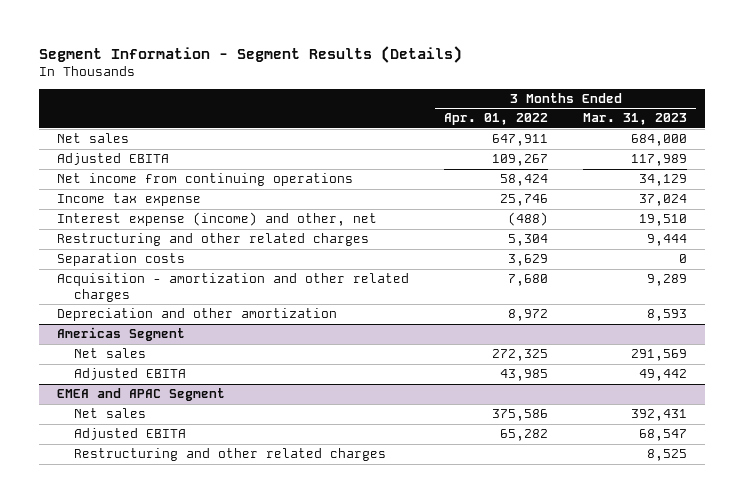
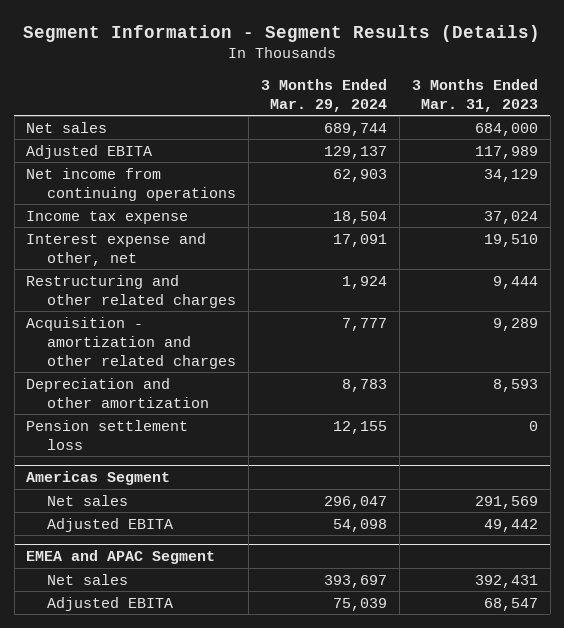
- | 3 Months Ended Apr. 01, 2022 | 3 Months Ended Mar. 31, 2023
+ | 3 Months Ended Mar. 29, 2024 | 3 Months Ended Mar. 31, 2023
- Interest expense (income) and other, net | (488) | 19,510
+ Interest expense and other, net | 17,091 | 19,510
- Separation costs | 3,629 | 0
+ Pension settlement loss | 12,155 | 0
@ EMEA and APAC Segment
- Restructuring and other related charges | | 8,525

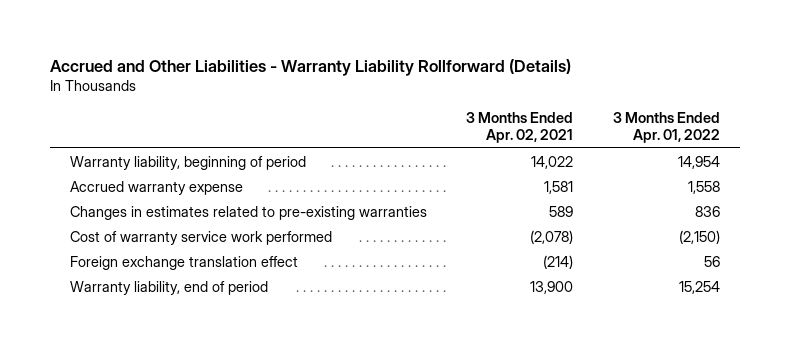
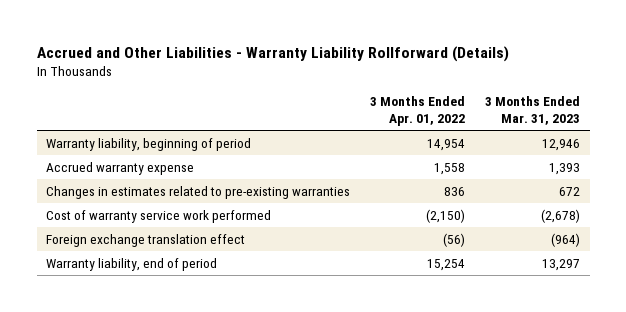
- | 3 Months Ended Apr. 02, 2021 | 3 Months Ended Apr. 01, 2022
+ | 3 Months Ended Apr. 01, 2022 | 3 Months Ended Mar. 31, 2023
- Foreign exchange translation effect | (214) | 56
+ Foreign exchange translation effect | (56) | (964)

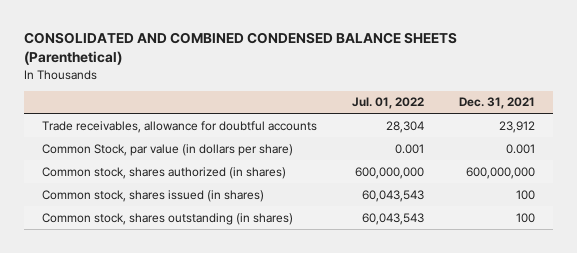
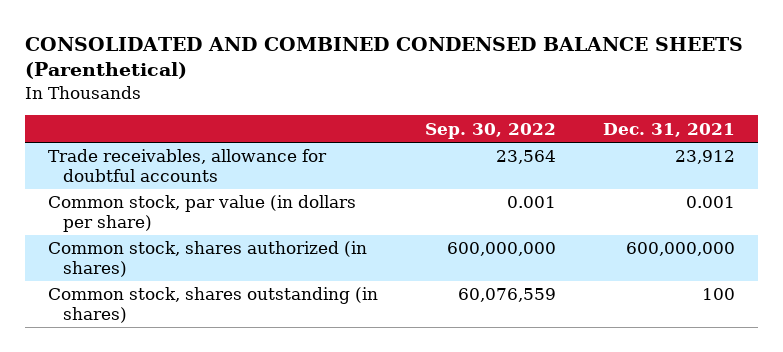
- | Jul. 01, 2022 | Dec. 31, 2021
+ | Sep. 30, 2022 | Dec. 31, 2021
- Common Stock, par value (in dollars per share) | 0.001 | 0.001
+ Common stock, par value (in dollars per share) | 0.001 | 0.001
- Common stock, shares issued (in shares) | 60,043,543 | 100

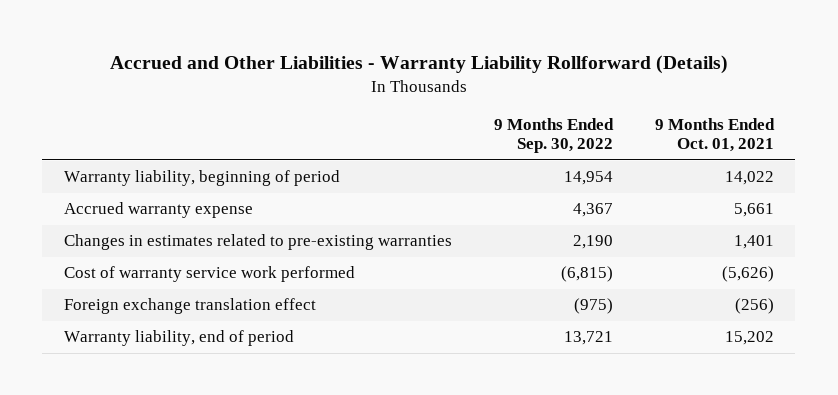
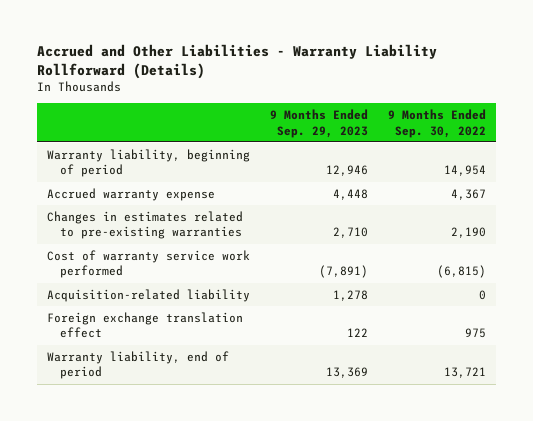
- | 9 Months Ended Sep. 30, 2022 | 9 Months Ended Oct. 01, 2021
+ | 9 Months Ended Sep. 29, 2023 | 9 Months Ended Sep. 30, 2022
- Foreign exchange translation effect | (975) | (256)
+ Acquisition-related liability | 1,278 | 0
+ Foreign exchange translation effect | 122 | 975

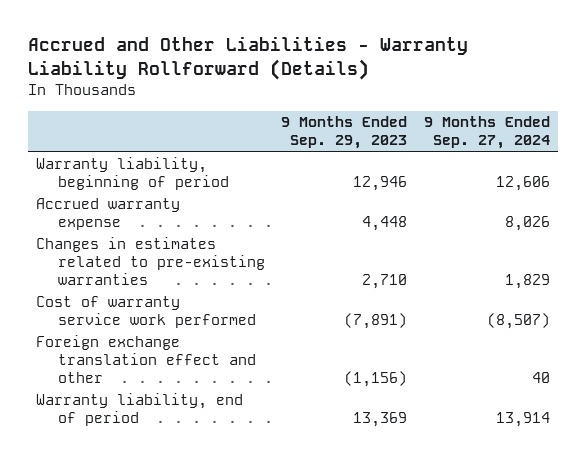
- | 9 Months Ended Sep. 29, 2023 | 9 Months Ended Sep. 30, 2022
+ | 9 Months Ended Sep. 29, 2023 | 9 Months Ended Sep. 27, 2024
- Acquisition-related liability | 1,278 | 0
- Foreign exchange translation effect | 122 | 975
+ Foreign exchange translation effect and other | (1,156) | 40

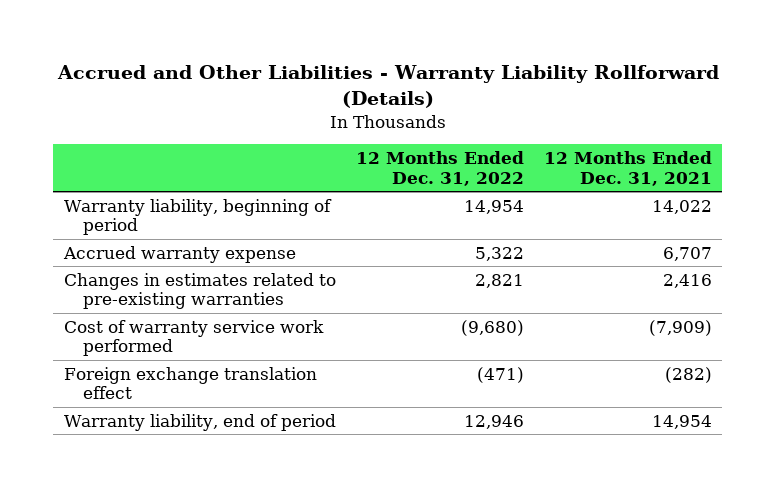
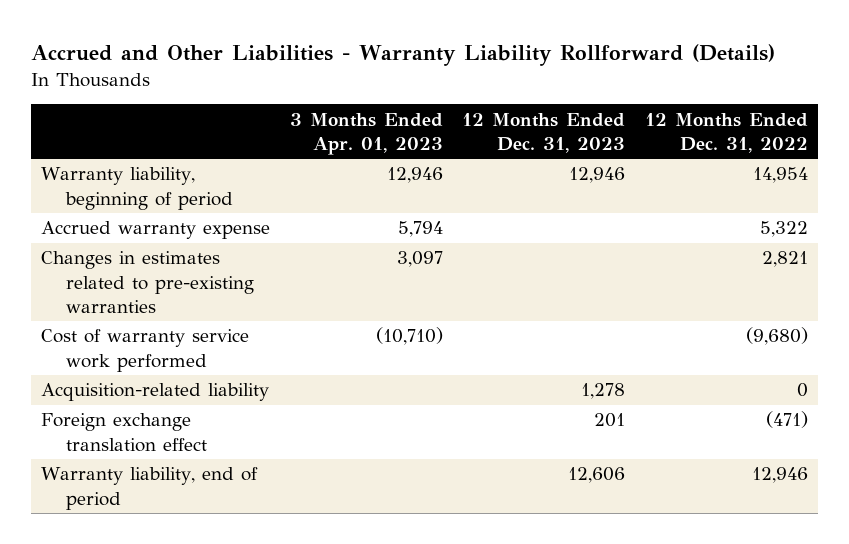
- | 12 Months Ended Dec. 31, 2022 | 12 Months Ended Dec. 31, 2021
+ | 3 Months Ended Apr. 01, 2023 | 12 Months Ended Dec. 31, 2023 | 12 Months Ended Dec. 31, 2022
+ Acquisition-related liability | | 1,278 | 0

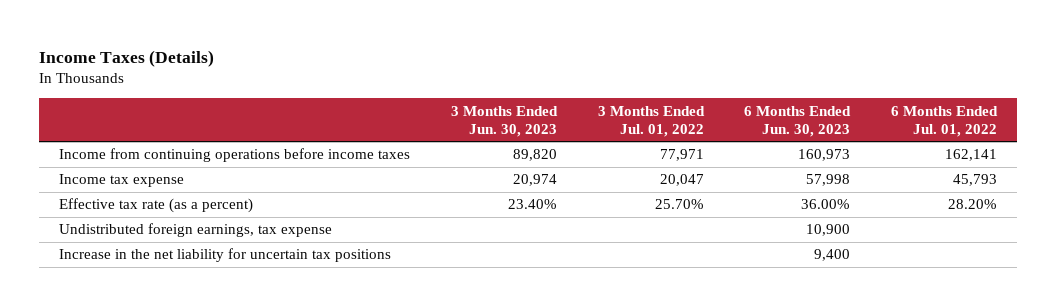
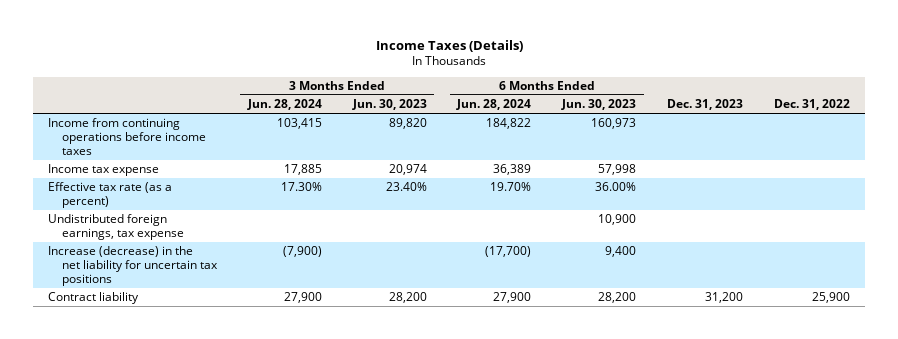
- | 3 Months Ended Jun. 30, 2023 | 3 Months Ended Jul. 01, 2022 | 6 Months Ended Jun. 30, 2023 | 6 Months Ended Jul. 01, 2022
+ | 3 Months Ended Jun. 28, 2024 | 3 Months Ended Jun. 30, 2023 | 6 Months Ended Jun. 28, 2024 | 6 Months Ended Jun. 30, 2023 | Dec. 31, 2023 | Dec. 31, 2022
- Increase in the net liability for uncertain tax positions | | | 9,400 |
+ Increase (decrease) in the net liability for uncertain tax positions | (7,900) | | (17,700) | 9,400 | |
+ Contract liability | 27,900 | 28,200 | 27,900 | 28,200 | 31,200 | 25,900

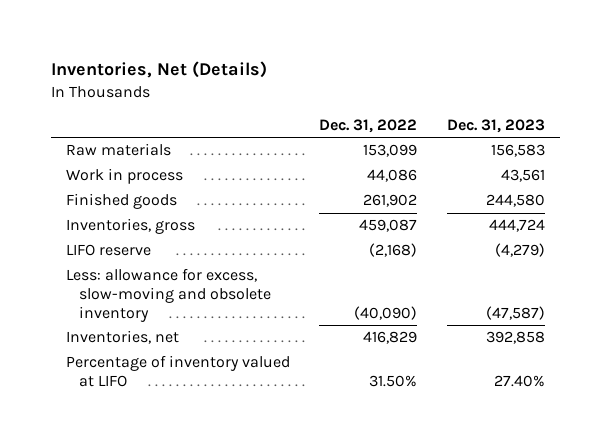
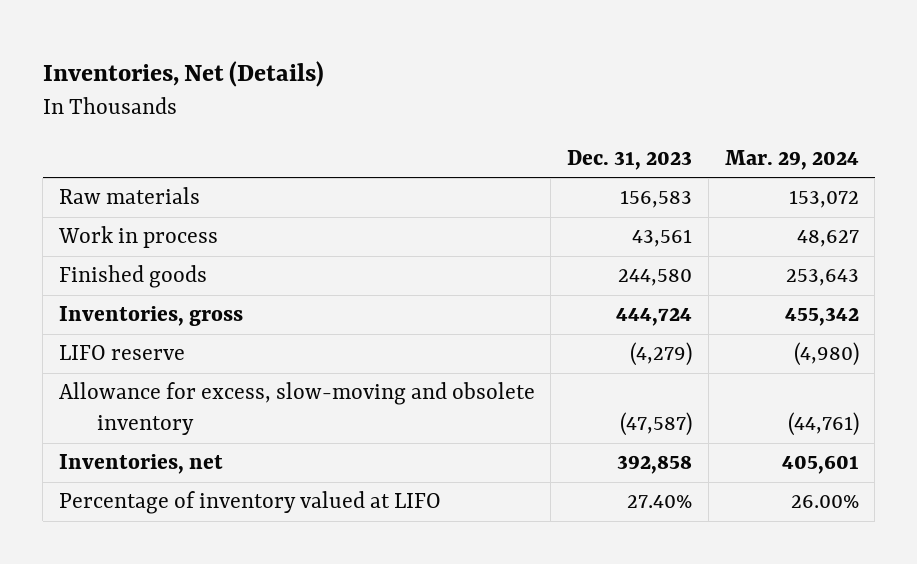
- | Dec. 31, 2022 | Dec. 31, 2023
+ | Dec. 31, 2023 | Mar. 29, 2024
- Less: allowance for excess, slow-moving and obsolete inventory | (40,090) | (47,587)
+ Allowance for excess, slow-moving and obsolete inventory | (47,587) | (44,761)

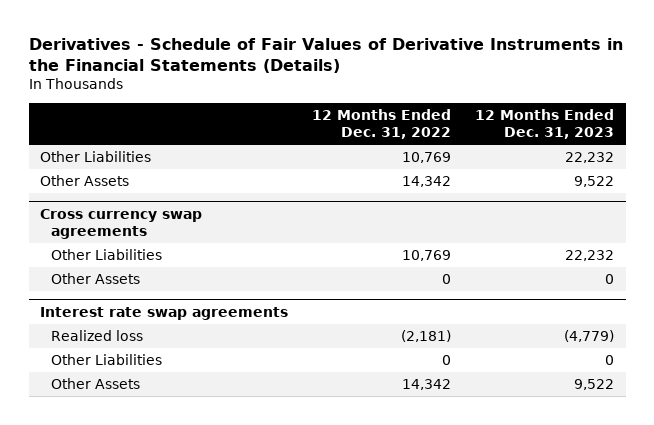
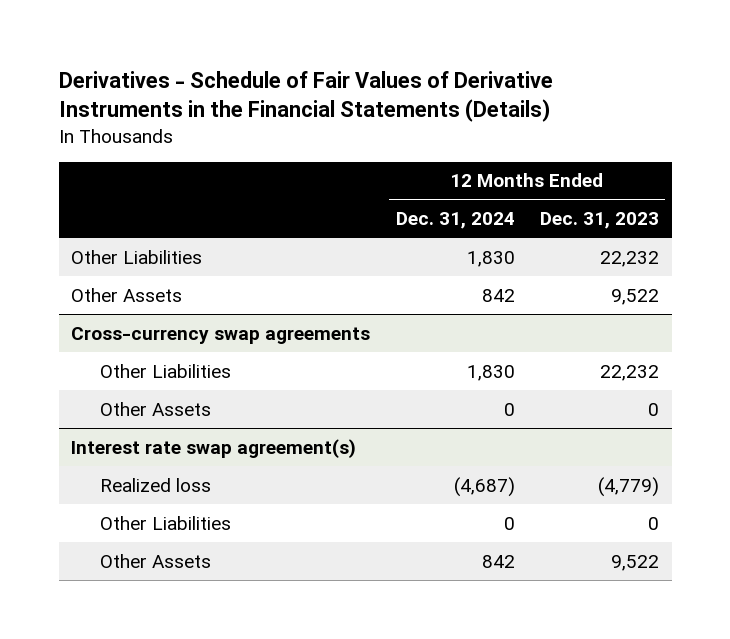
- | 12 Months Ended Dec. 31, 2022 | 12 Months Ended Dec. 31, 2023
+ | 12 Months Ended Dec. 31, 2024 | 12 Months Ended Dec. 31, 2023
- Cross currency swap agreements
+ Cross-currency swap agreements
- Interest rate swap agreements
+ Interest rate swap agreement(s)

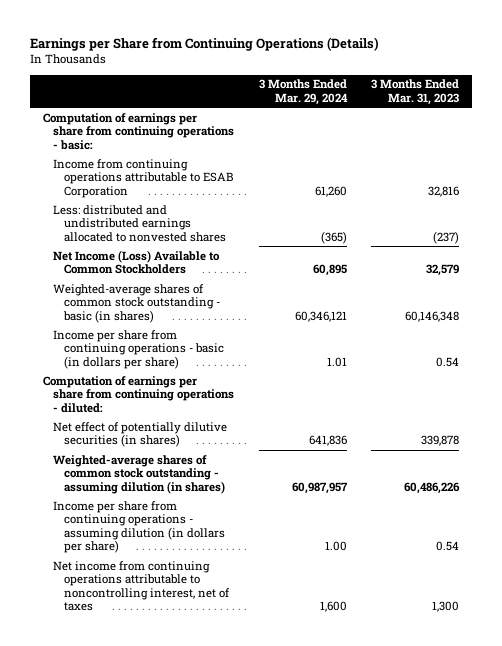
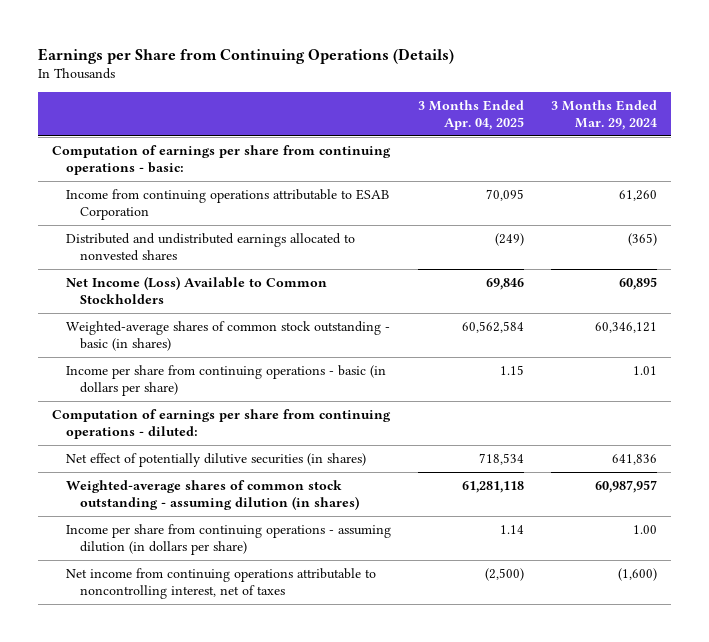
- | 3 Months Ended Mar. 29, 2024 | 3 Months Ended Mar. 31, 2023
+ | 3 Months Ended Apr. 04, 2025 | 3 Months Ended Mar. 29, 2024
- Less: distributed and undistributed earnings allocated to nonvested shares | (365) | (237)
+ Distributed and undistributed earnings allocated to nonvested shares | (249) | (365)
- Net income from continuing operations attributable to noncontrolling interest, net of taxes | 1,600 | 1,300
+ Net income from continuing operations attributable to noncontrolling interest, net of taxes | (2,500) | (1,600)

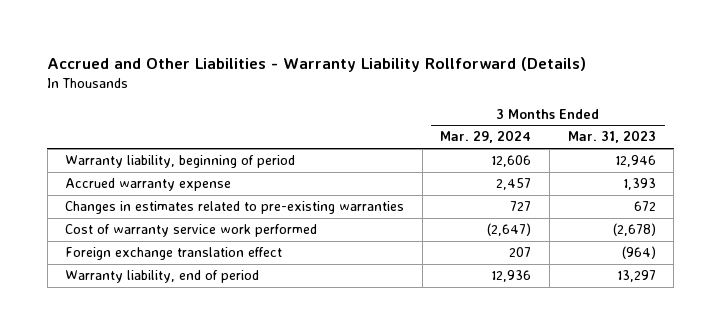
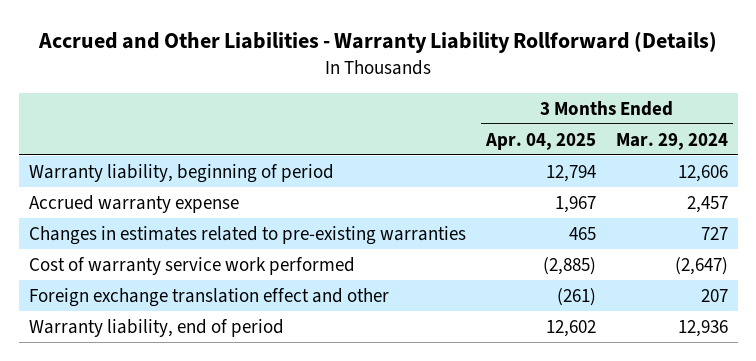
- | 3 Months Ended Mar. 29, 2024 | 3 Months Ended Mar. 31, 2023
+ | 3 Months Ended Apr. 04, 2025 | 3 Months Ended Mar. 29, 2024
- Foreign exchange translation effect | 207 | (964)
+ Foreign exchange translation effect and other | (261) | 207

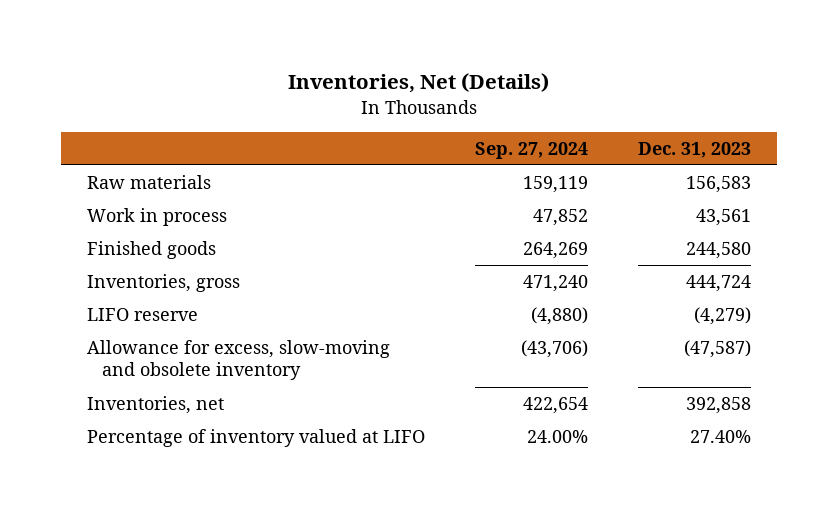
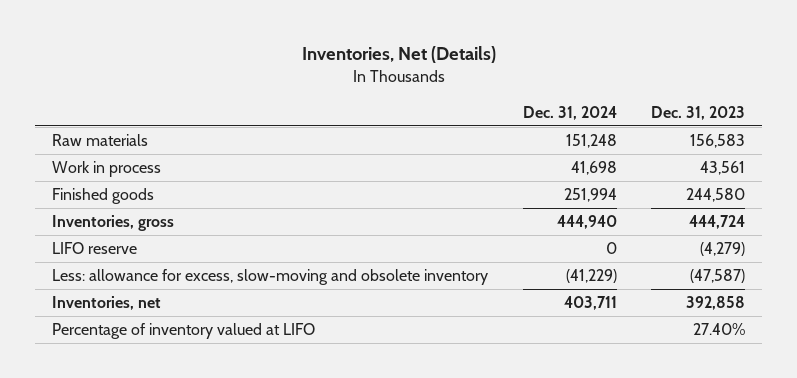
- | Sep. 27, 2024 | Dec. 31, 2023
+ | Dec. 31, 2024 | Dec. 31, 2023
- Allowance for excess, slow-moving and obsolete inventory | (43,706) | (47,587)
+ Less: allowance for excess, slow-moving and obsolete inventory | (41,229) | (47,587)

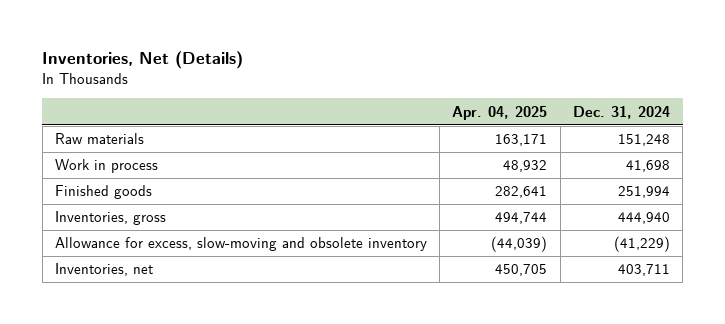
- | Dec. 31, 2024 | Dec. 31, 2023
+ | Apr. 04, 2025 | Dec. 31, 2024
- LIFO reserve | 0 | (4,279)
- Less: allowance for excess, slow-moving and obsolete inventory | (41,229) | (47,587)
+ Allowance for excess, slow-moving and obsolete inventory | (44,039) | (41,229)
- Percentage of inventory valued at LIFO | | 27.40%

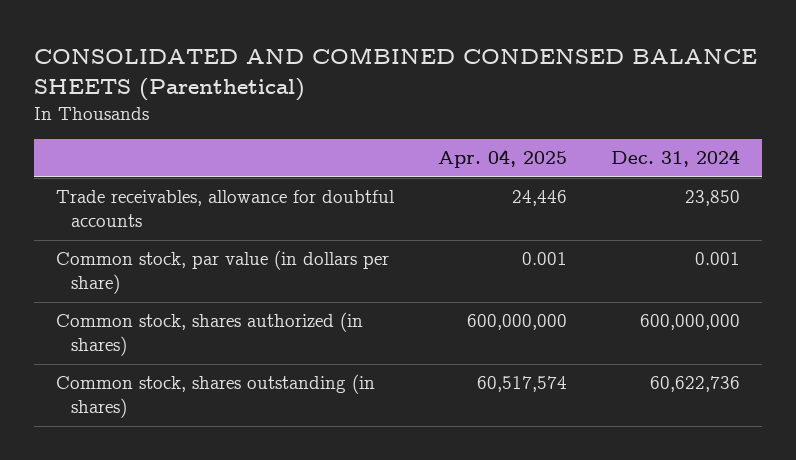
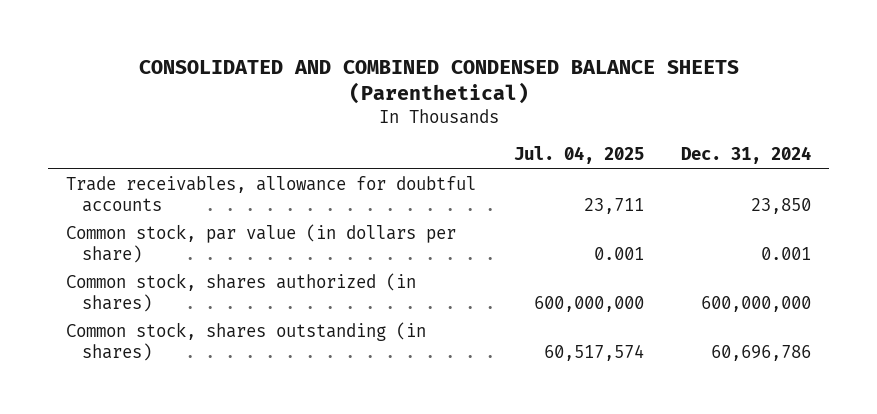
- | Apr. 04, 2025 | Dec. 31, 2024
+ | Jul. 04, 2025 | Dec. 31, 2024
- Common stock, shares outstanding (in shares) | 60,517,574 | 60,622,736
+ Common stock, shares outstanding (in shares) | 60,517,574 | 60,696,786

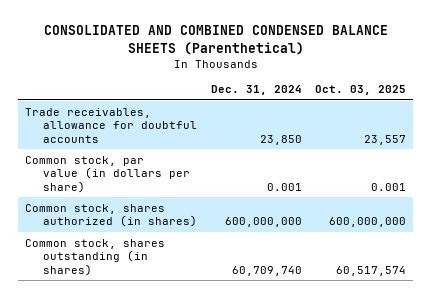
- | Jul. 04, 2025 | Dec. 31, 2024
+ | Dec. 31, 2024 | Oct. 03, 2025
- Common stock, shares outstanding (in shares) | 60,517,574 | 60,696,786
+ Common stock, shares outstanding (in shares) | 60,709,740 | 60,517,574

